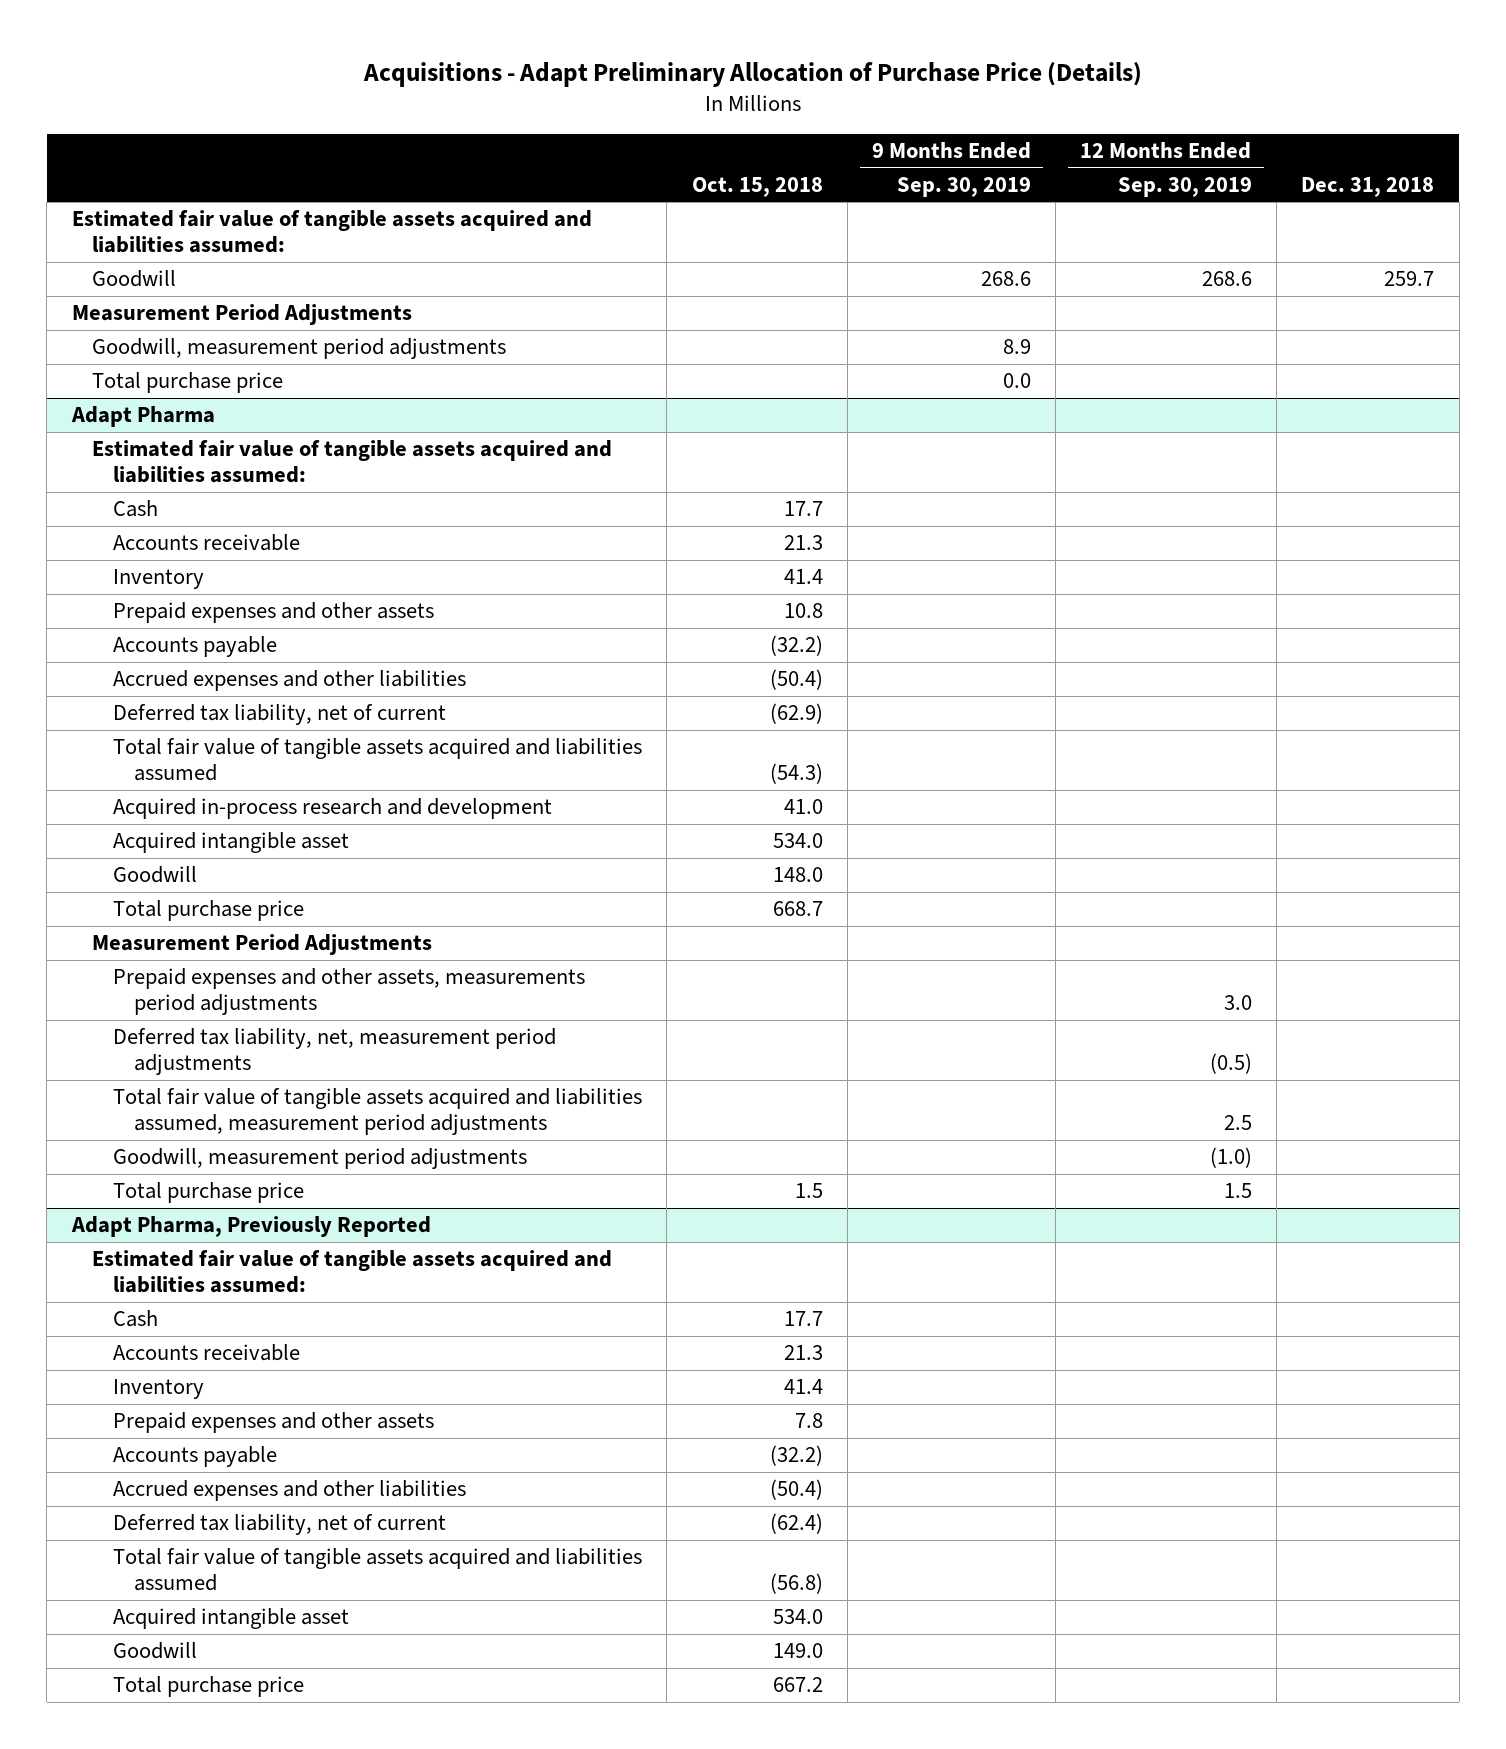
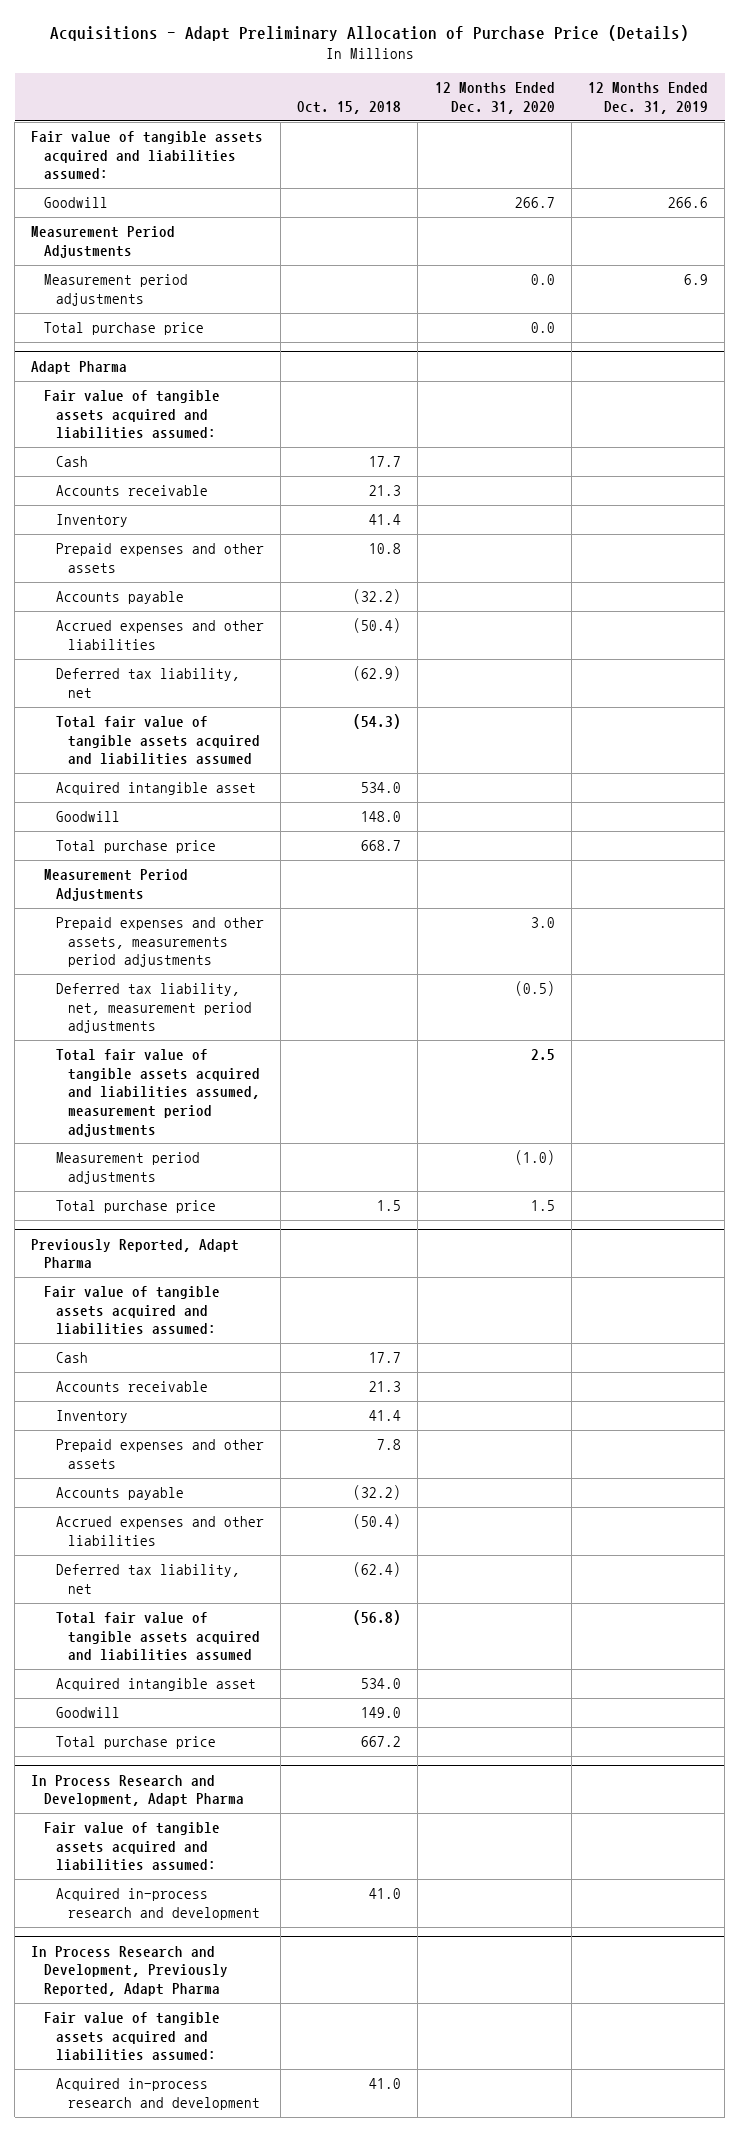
- | Oct. 15, 2018 | 9 Months Ended Sep. 30, 2019 | 12 Months Ended Sep. 30, 2019 | Dec. 31, 2018
+ | Oct. 15, 2018 | 12 Months Ended Dec. 31, 2020 | 12 Months Ended Dec. 31, 2019
- Estimated fair value of tangible assets acquired and liabilities assumed:
+ Fair value of tangible assets acquired and liabilities assumed:
- Goodwill, measurement period adjustments | | 8.9 | |
+ Measurement period adjustments | | 0.0 | 6.9
@ Adapt Pharma
- Estimated fair value of tangible assets acquired and liabilities assumed:
+ Fair value of tangible assets acquired and liabilities assumed:
- Deferred tax liability, net of current | (62.9) | | |
+ Deferred tax liability, net | (62.9) | |
- Acquired in-process research and development | 41.0 | | |
- Goodwill, measurement period adjustments | | | (1.0) |
+ Measurement period adjustments | | (1.0) |
- Adapt Pharma, Previously Reported
- Estimated fair value of tangible assets acquired and liabilities assumed:
+ Previously Reported, Adapt Pharma
+ Fair value of tangible assets acquired and liabilities assumed:
- Deferred tax liability, net of current | (62.4) | | |
+ Deferred tax liability, net | (62.4) | |
+ In Process Research and Development, Adapt Pharma
+ Fair value of tangible assets acquired and liabilities assumed:
+ Acquired in-process research and development | 41.0 | |
+ In Process Research and Development, Previously Reported, Adapt Pharma
+ Fair value of tangible assets acquired and liabilities assumed:
+ Acquired in-process research and development | 41.0 | |

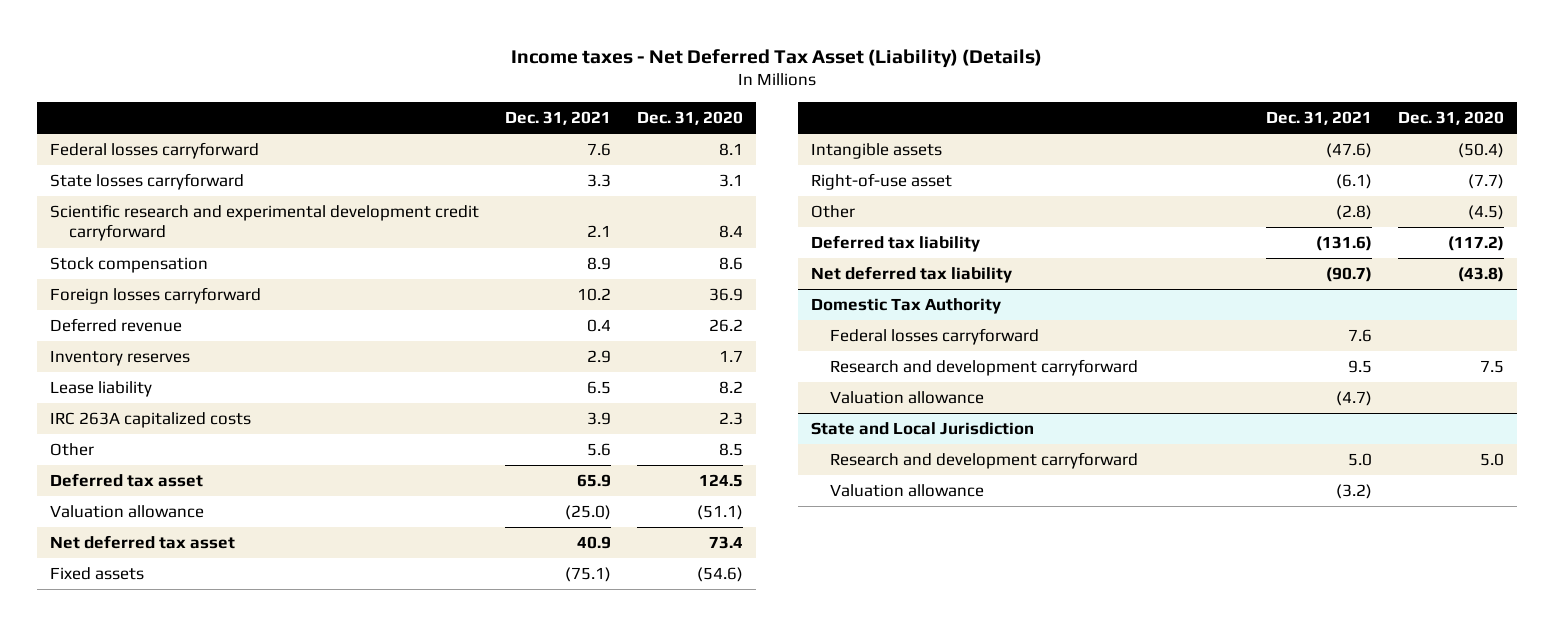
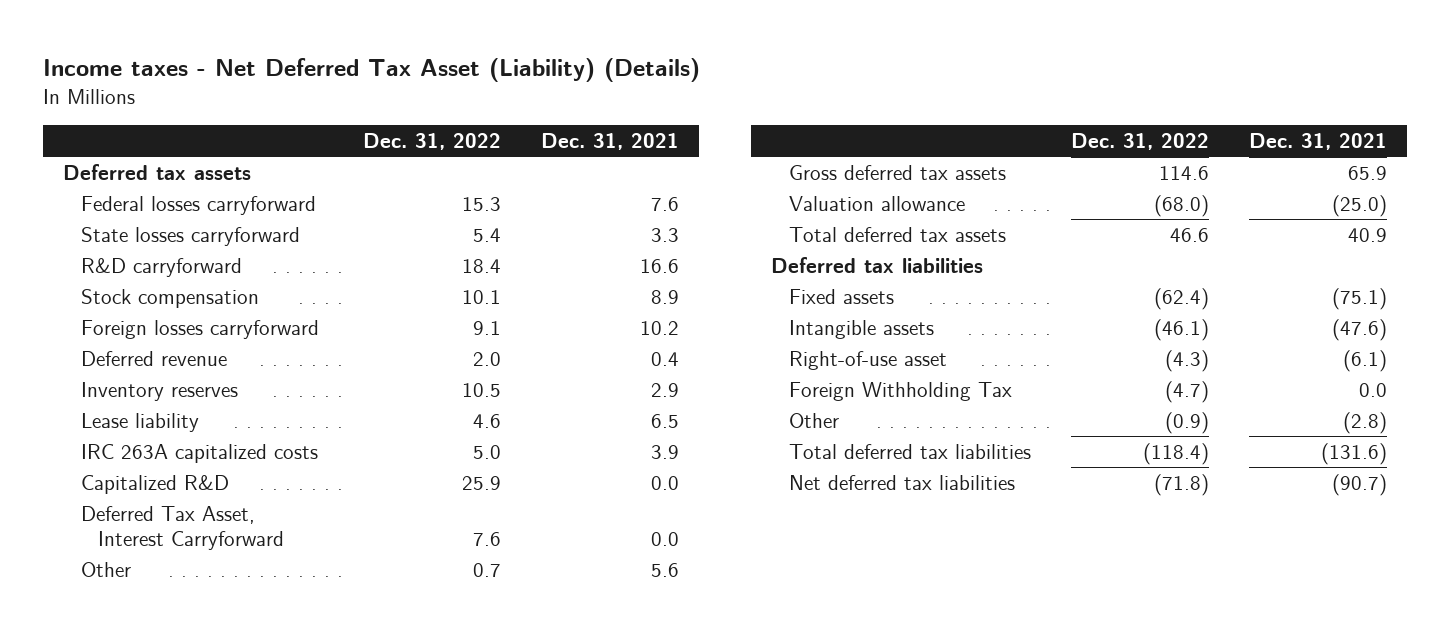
- | Dec. 31, 2021 | Dec. 31, 2020
+ | Dec. 31, 2022 | Dec. 31, 2021
+ Deferred tax assets
- Scientific research and experimental development credit carryforward | 2.1 | 8.4
+ R&D carryforward | 18.4 | 16.6
+ Capitalized R&D | 25.9 | 0.0
+ Deferred Tax Asset, Interest Carryforward | 7.6 | 0.0
- Deferred tax asset | 65.9 | 124.5
+ Gross deferred tax assets | 114.6 | 65.9
- Net deferred tax asset | 40.9 | 73.4
+ Total deferred tax assets | 46.6 | 40.9
+ Deferred tax liabilities
+ Foreign Withholding Tax | (4.7) | 0.0
- Deferred tax liability | (131.6) | (117.2)
- Net deferred tax liability | (90.7) | (43.8)
- Domestic Tax Authority
- Federal losses carryforward | 7.6 |
- Research and development carryforward | 9.5 | 7.5
- Valuation allowance | (4.7) |
- State and Local Jurisdiction
- Research and development carryforward | 5.0 | 5.0
- Valuation allowance | (3.2) |
+ Total deferred tax liabilities | (118.4) | (131.6)
+ Net deferred tax liabilities | (71.8) | (90.7)

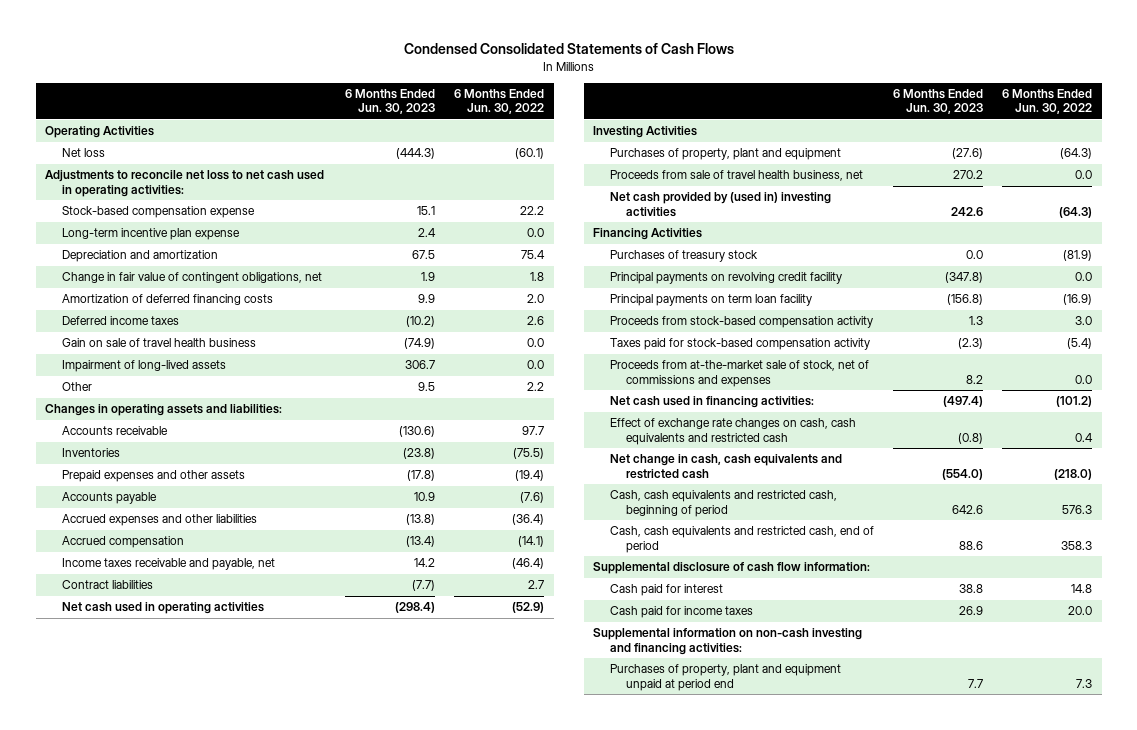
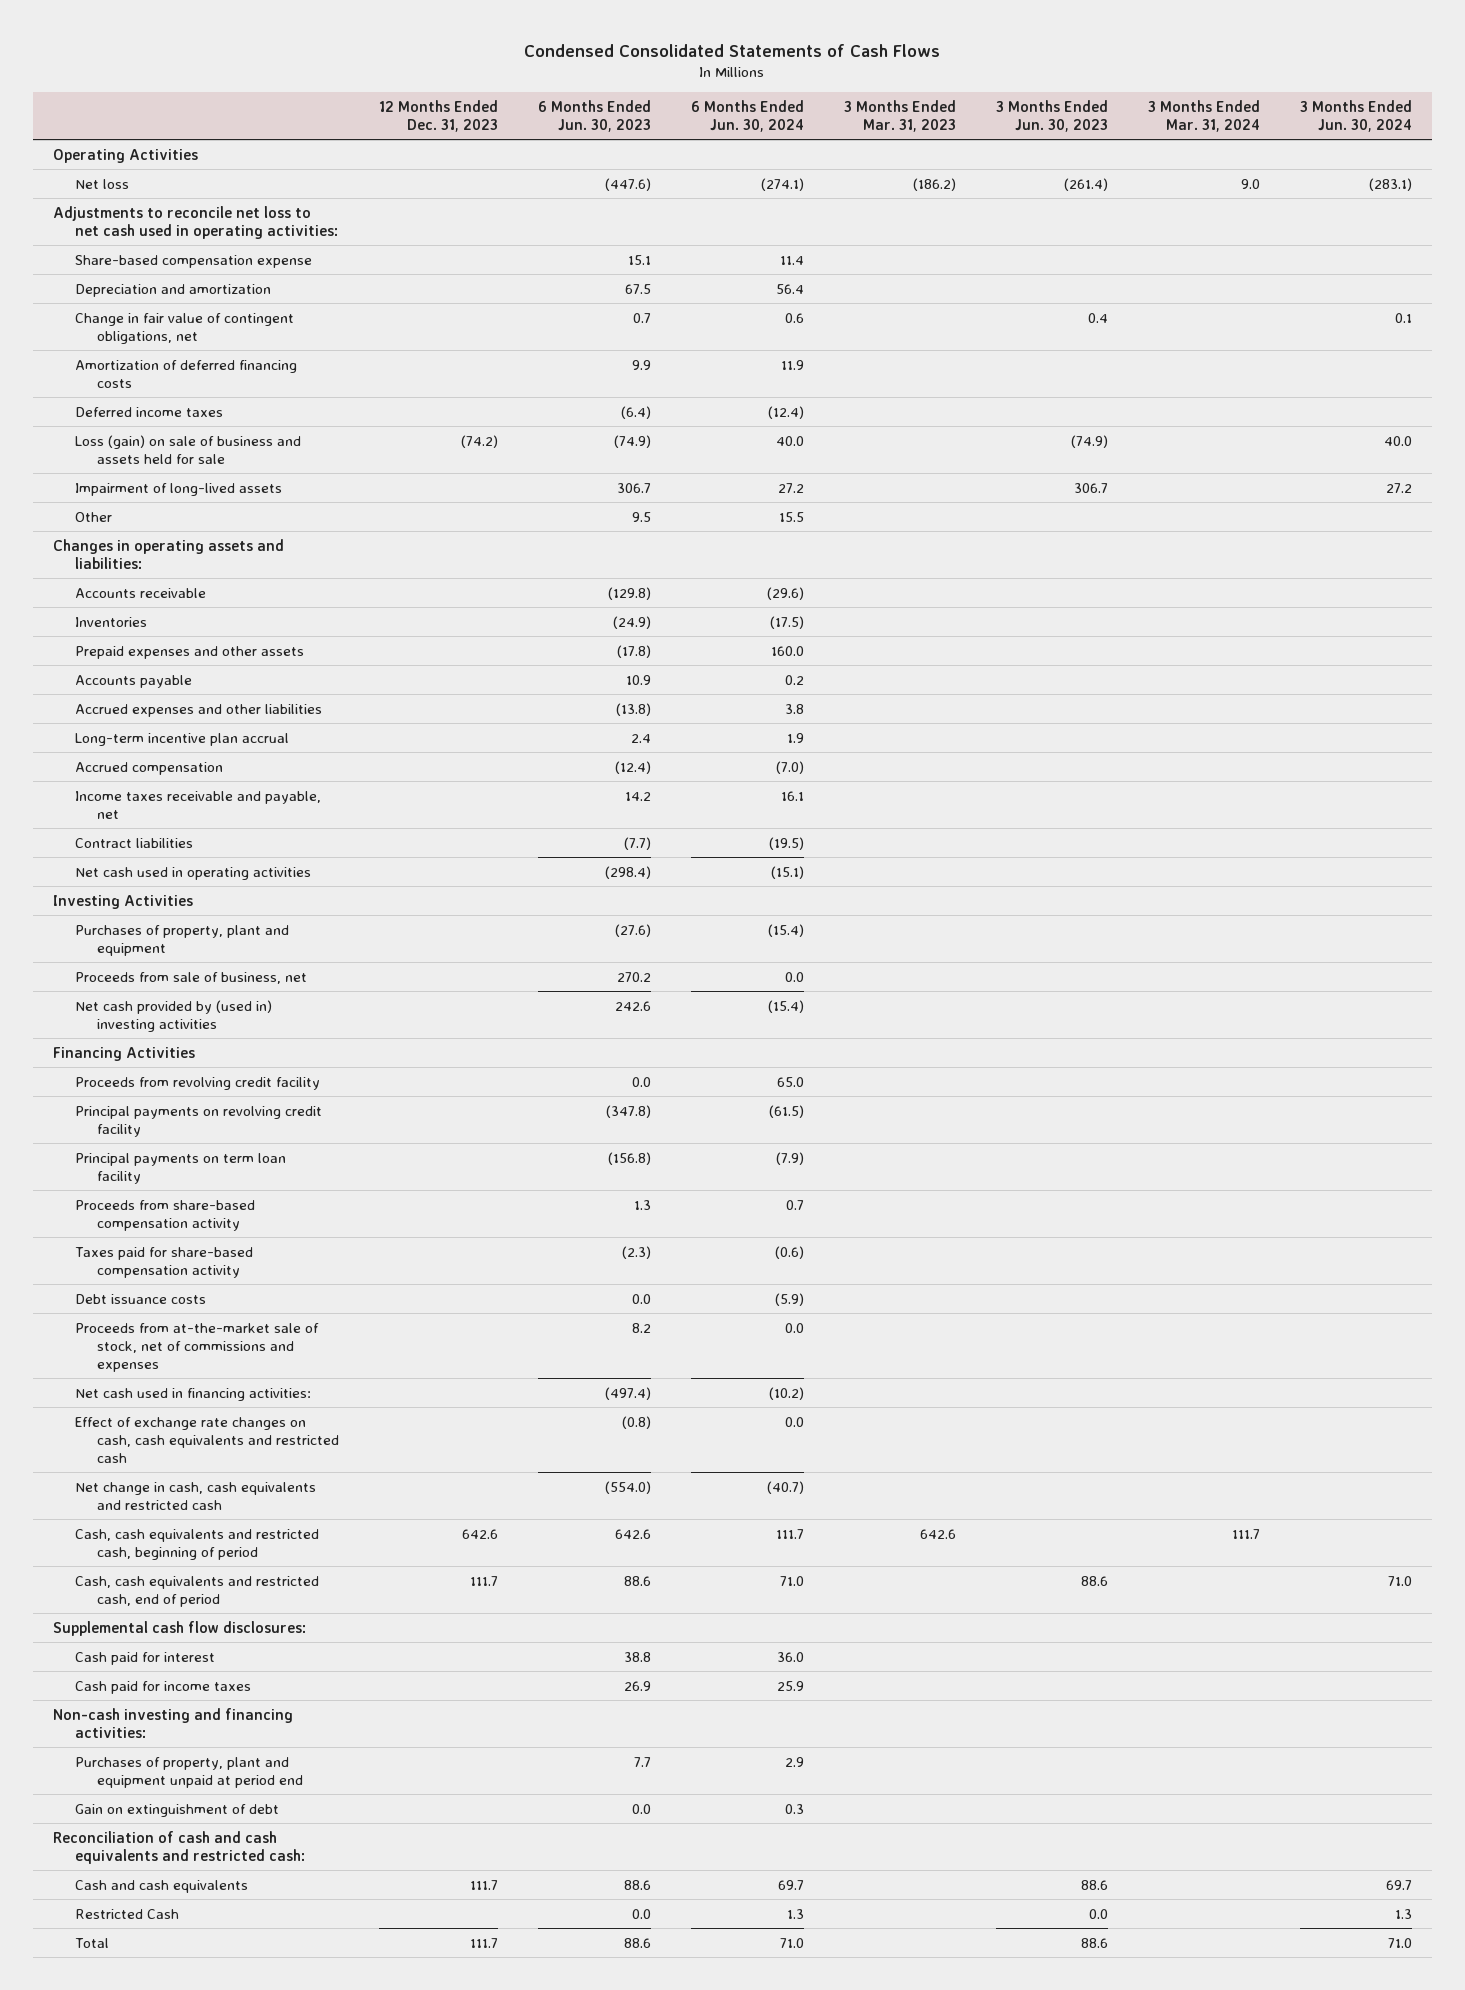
- | 6 Months Ended Jun. 30, 2023 | 6 Months Ended Jun. 30, 2022
+ | 12 Months Ended Dec. 31, 2023 | 6 Months Ended Jun. 30, 2023 | 6 Months Ended Jun. 30, 2024 | 3 Months Ended Mar. 31, 2023 | 3 Months Ended Jun. 30, 2023 | 3 Months Ended Mar. 31, 2024 | 3 Months Ended Jun. 30, 2024
- Net loss | (444.3) | (60.1)
+ Net loss | | (447.6) | (274.1) | (186.2) | (261.4) | 9.0 | (283.1)
- Stock-based compensation expense | 15.1 | 22.2
- Long-term incentive plan expense | 2.4 | 0.0
+ Share-based compensation expense | | 15.1 | 11.4 | | | |
- Change in fair value of contingent obligations, net | 1.9 | 1.8
+ Change in fair value of contingent obligations, net | | 0.7 | 0.6 | | 0.4 | | 0.1
- Deferred income taxes | (10.2) | 2.6
- Gain on sale of travel health business | (74.9) | 0.0
+ Deferred income taxes | | (6.4) | (12.4) | | | |
+ Loss (gain) on sale of business and assets held for sale | (74.2) | (74.9) | 40.0 | | (74.9) | | 40.0
- Accounts receivable | (130.6) | 97.7
- Inventories | (23.8) | (75.5)
+ Accounts receivable | | (129.8) | (29.6) | | | |
+ Inventories | | (24.9) | (17.5) | | | |
- Accrued compensation | (13.4) | (14.1)
+ Long-term incentive plan accrual | | 2.4 | 1.9 | | | |
+ Accrued compensation | | (12.4) | (7.0) | | | |
- Proceeds from sale of travel health business, net | 270.2 | 0.0
+ Proceeds from sale of business, net | | 270.2 | 0.0 | | | |
- Purchases of treasury stock | 0.0 | (81.9)
+ Proceeds from revolving credit facility | | 0.0 | 65.0 | | | |
- Proceeds from stock-based compensation activity | 1.3 | 3.0
- Taxes paid for stock-based compensation activity | (2.3) | (5.4)
+ Proceeds from share-based compensation activity | | 1.3 | 0.7 | | | |
+ Taxes paid for share-based compensation activity | | (2.3) | (0.6) | | | |
+ Debt issuance costs | | 0.0 | (5.9) | | | |
- Supplemental disclosure of cash flow information:
+ Supplemental cash flow disclosures:
- Supplemental information on non-cash investing and financing activities:
+ Non-cash investing and financing activities:
+ Gain on extinguishment of debt | | 0.0 | 0.3 | | | |
+ Reconciliation of cash and cash equivalents and restricted cash:
+ Cash and cash equivalents | 111.7 | 88.6 | 69.7 | | 88.6 | | 69.7
+ Restricted Cash | | 0.0 | 1.3 | | 0.0 | | 1.3
+ Total | 111.7 | 88.6 | 71.0 | | 88.6 | | 71.0

